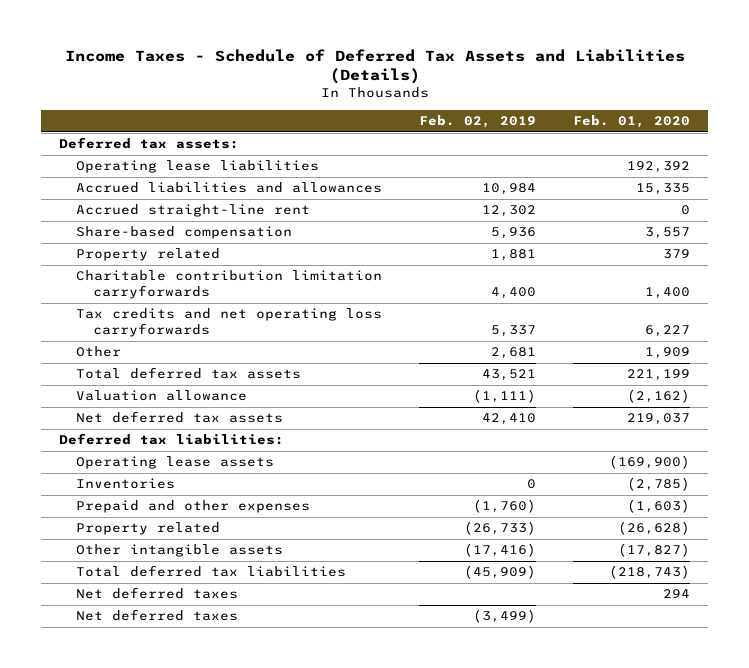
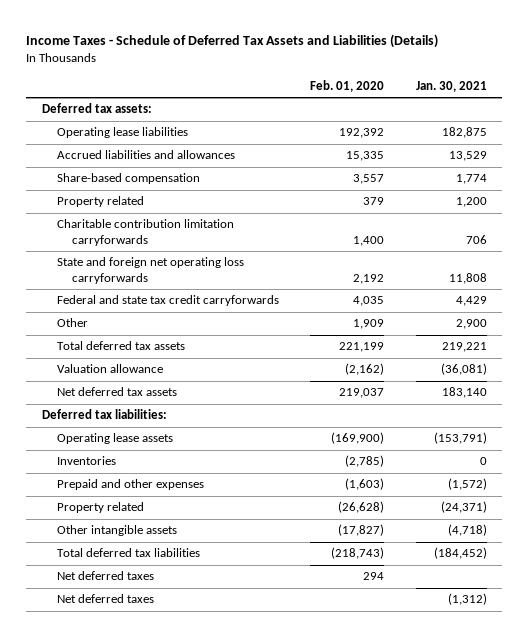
- | Feb. 02, 2019 | Feb. 01, 2020
+ | Feb. 01, 2020 | Jan. 30, 2021
- Accrued straight-line rent | 12,302 | 0
- Tax credits and net operating loss carryforwards | 5,337 | 6,227
+ State and foreign net operating loss carryforwards | 2,192 | 11,808
+ Federal and state tax credit carryforwards | 4,035 | 4,429

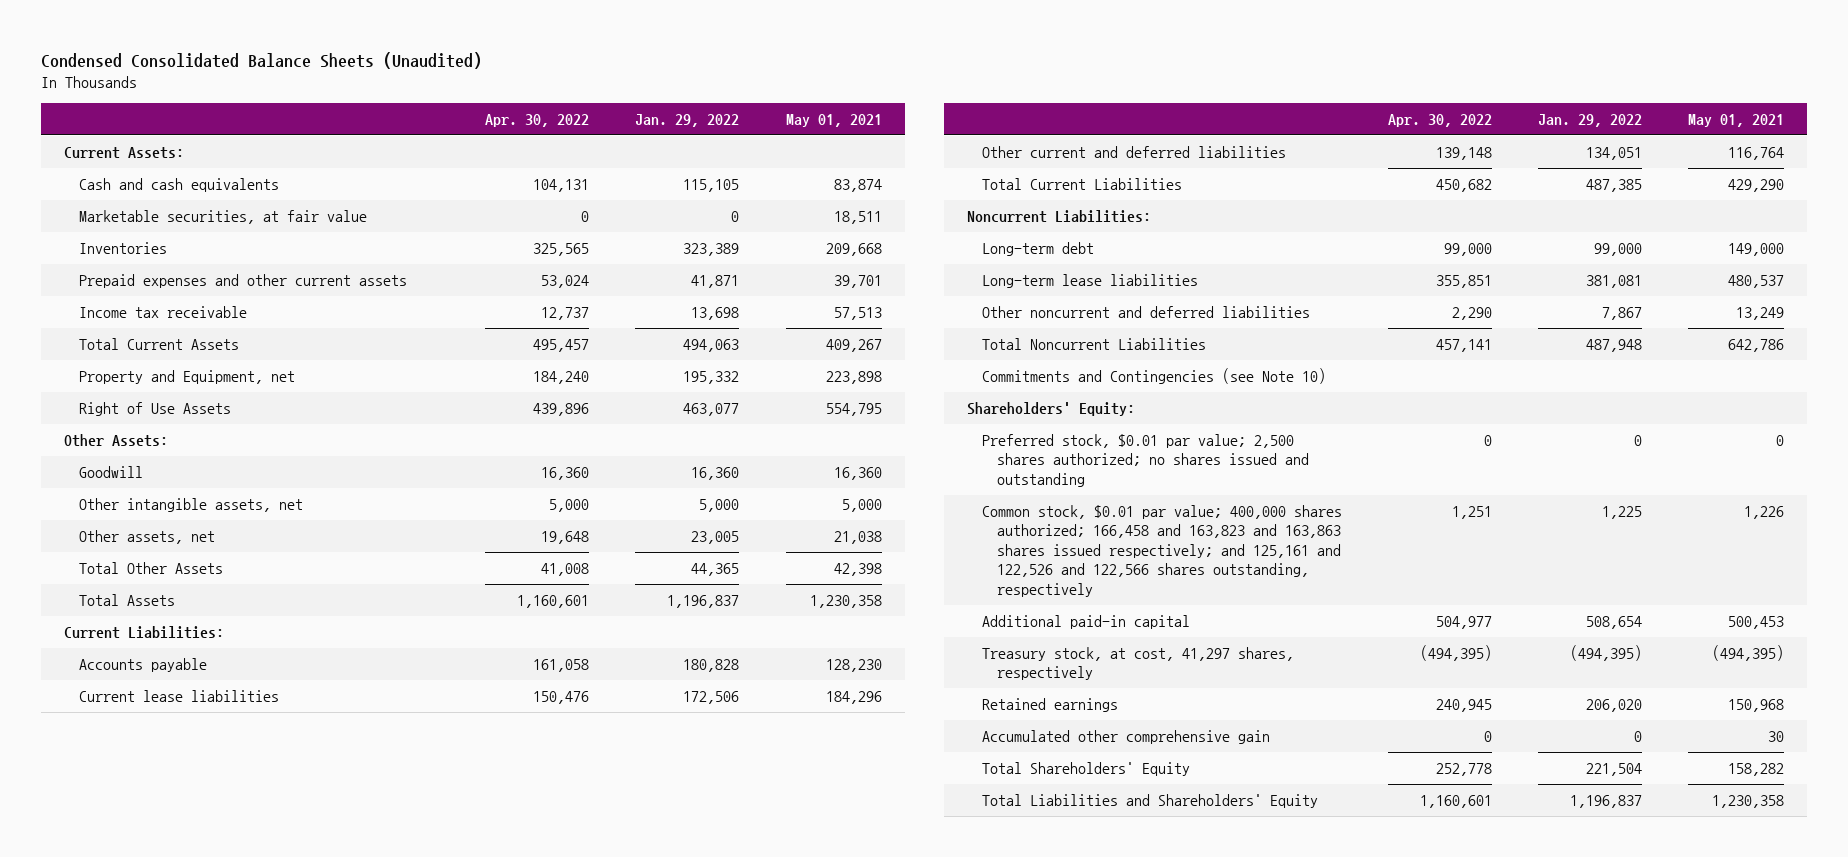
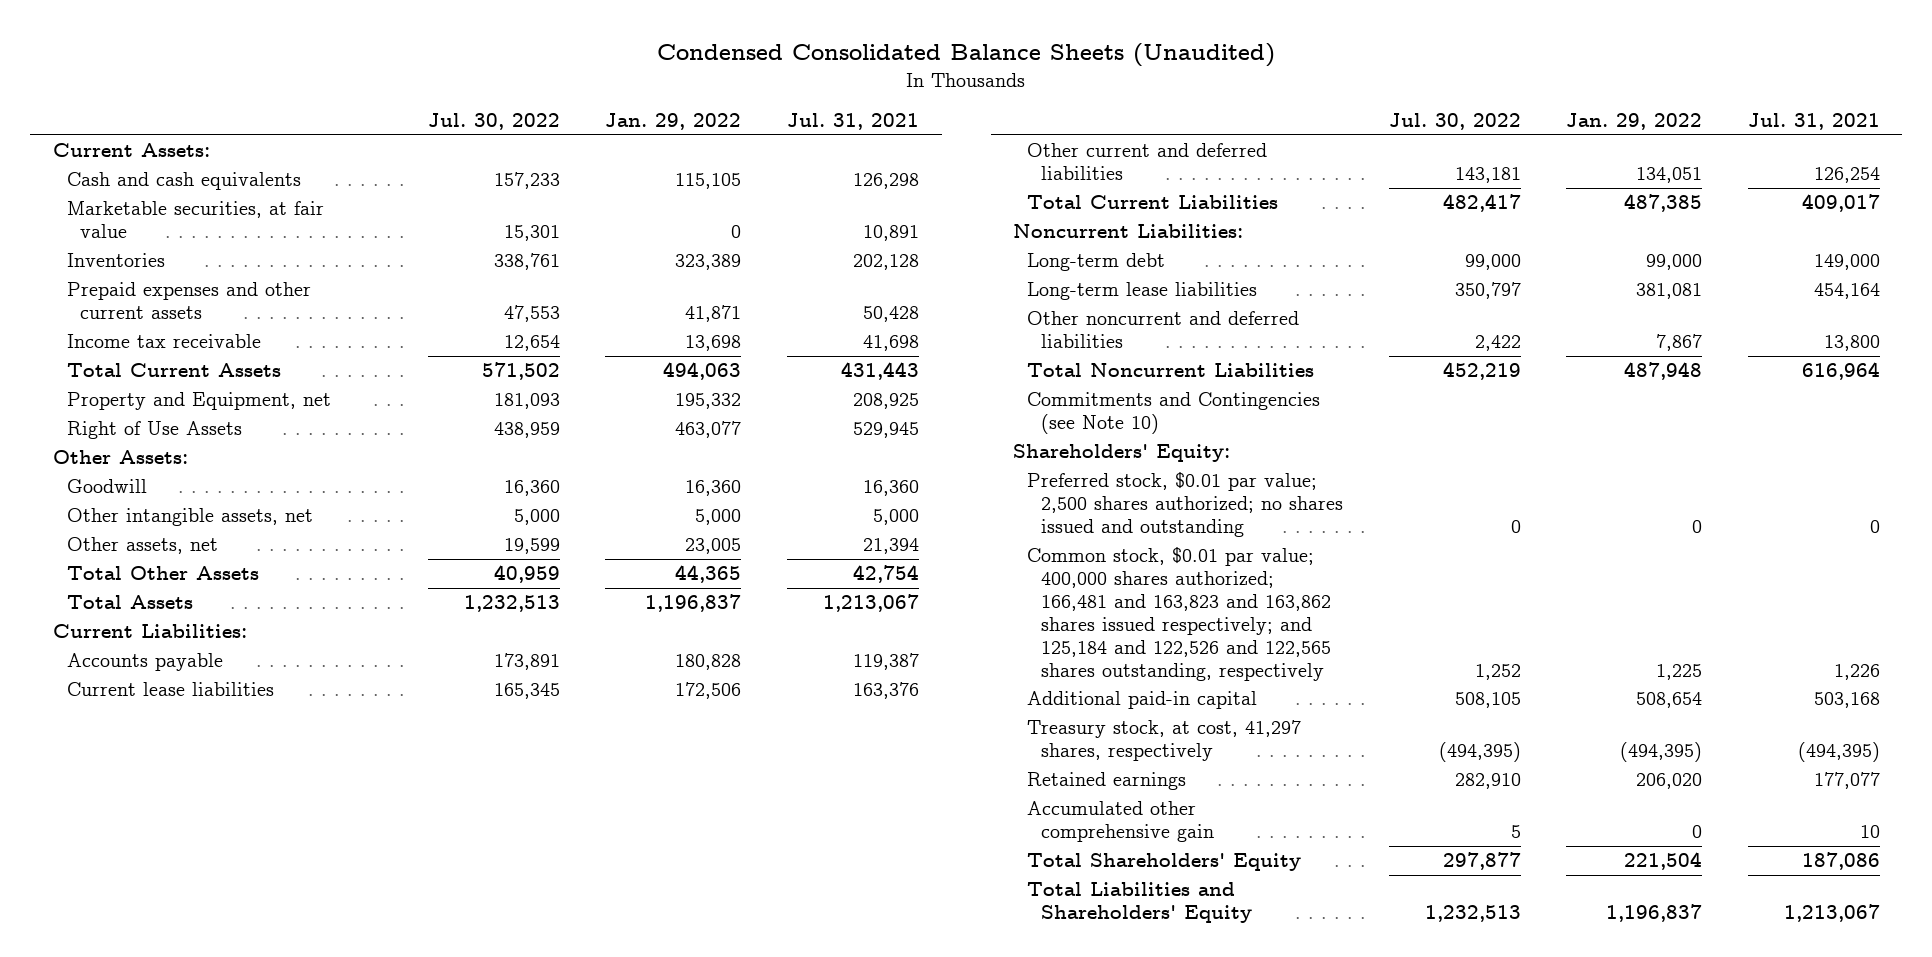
- | Apr. 30, 2022 | Jan. 29, 2022 | May 01, 2021
+ | Jul. 30, 2022 | Jan. 29, 2022 | Jul. 31, 2021
- Common stock, $0.01 par value; 400,000 shares authorized; 166,458 and 163,823 and 163,863 shares issued respectively; and 125,161 and 122,526 and 122,566 shares outstanding, respectively | 1,251 | 1,225 | 1,226
+ Common stock, $0.01 par value; 400,000 shares authorized; 166,481 and 163,823 and 163,862 shares issued respectively; and 125,184 and 122,526 and 122,565 shares outstanding, respectively | 1,252 | 1,225 | 1,226

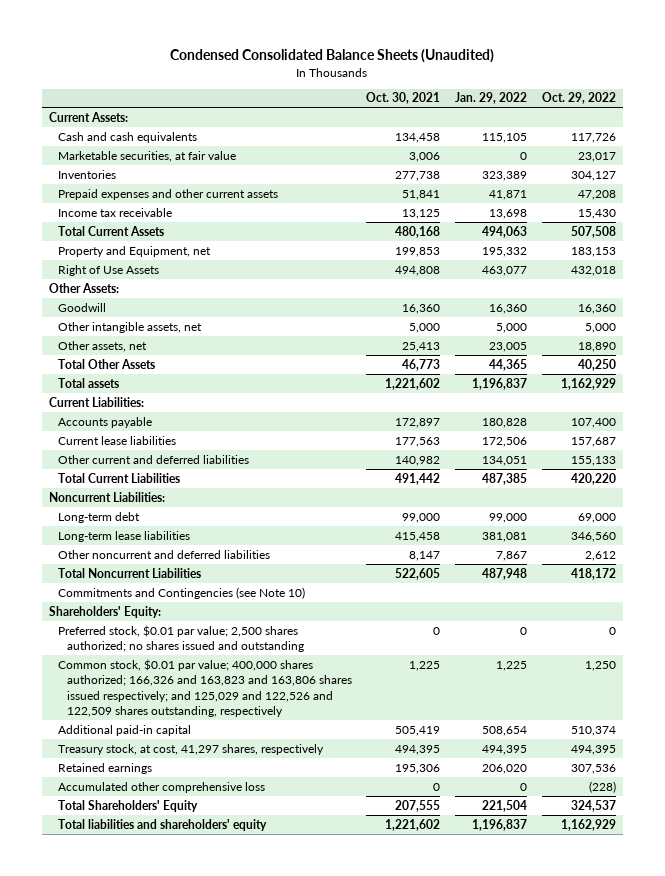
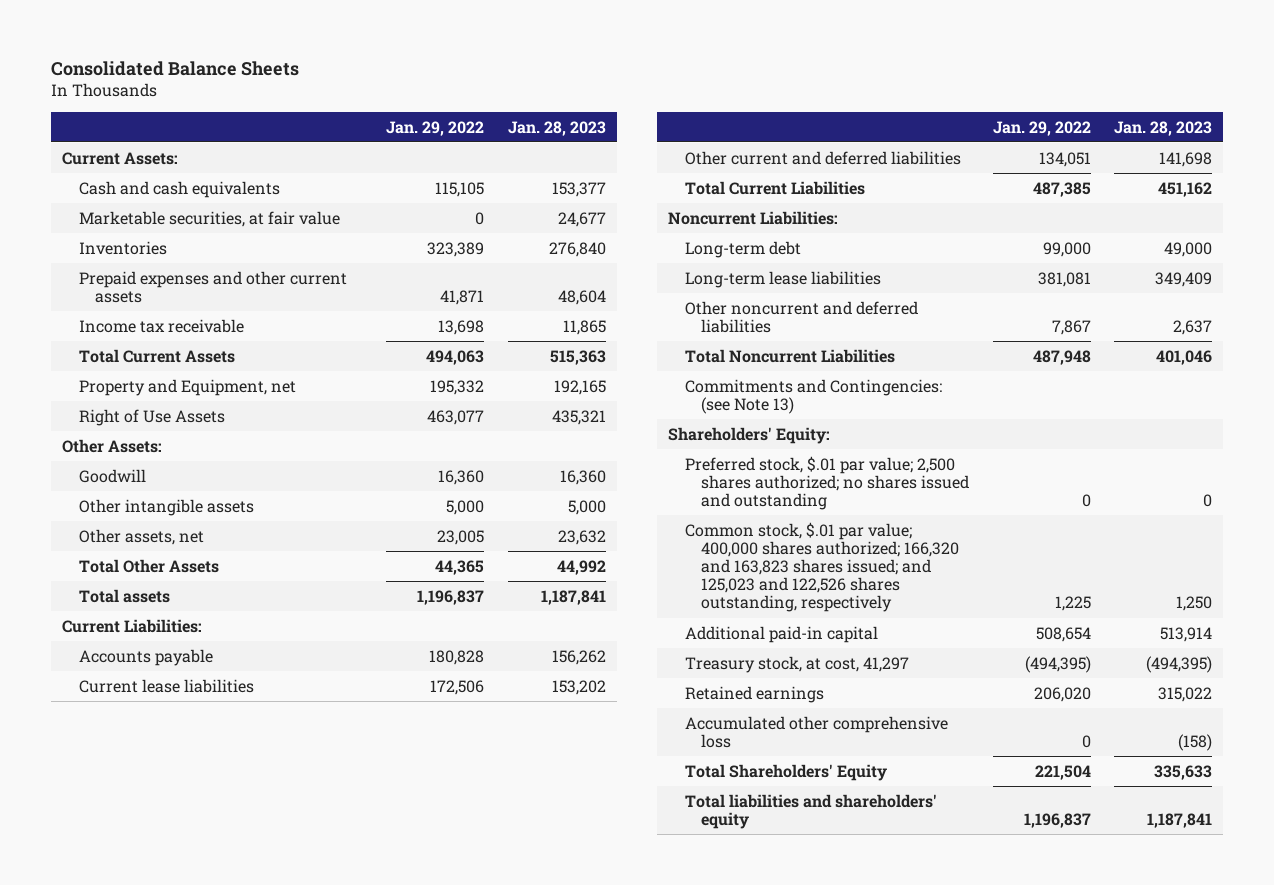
- Condensed Consolidated Balance Sheets (Unaudited)
+ Consolidated Balance Sheets
- | Oct. 30, 2021 | Jan. 29, 2022 | Oct. 29, 2022
+ | Jan. 29, 2022 | Jan. 28, 2023
- Other intangible assets, net | 5,000 | 5,000 | 5,000
+ Other intangible assets | 5,000 | 5,000
- Commitments and Contingencies (see Note 10)
+ Commitments and Contingencies: (see Note 13)
- Preferred stock, $0.01 par value; 2,500 shares authorized; no shares issued and outstanding | 0 | 0 | 0
- Common stock, $0.01 par value; 400,000 shares authorized; 166,326 and 163,823 and 163,806 shares issued respectively; and 125,029 and 122,526 and 122,509 shares outstanding, respectively | 1,225 | 1,225 | 1,250
+ Preferred stock, $.01 par value; 2,500 shares authorized; no shares issued and outstanding | 0 | 0
+ Common stock, $.01 par value; 400,000 shares authorized; 166,320 and 163,823 shares issued; and 125,023 and 122,526 shares outstanding, respectively | 1,225 | 1,250
- Treasury stock, at cost, 41,297 shares, respectively | 494,395 | 494,395 | 494,395
+ Treasury stock, at cost, 41,297 | (494,395) | (494,395)

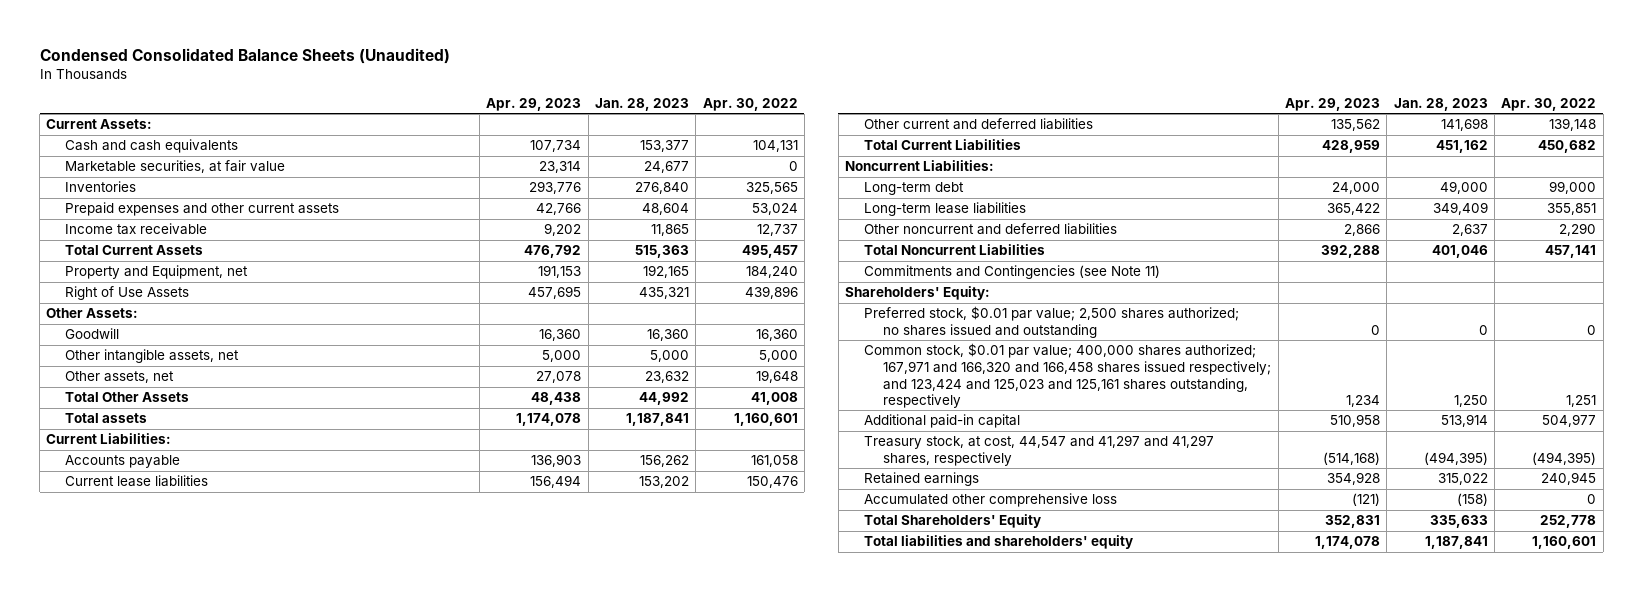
- Consolidated Balance Sheets
+ Condensed Consolidated Balance Sheets (Unaudited)
- | Jan. 29, 2022 | Jan. 28, 2023
+ | Apr. 29, 2023 | Jan. 28, 2023 | Apr. 30, 2022
- Other intangible assets | 5,000 | 5,000
+ Other intangible assets, net | 5,000 | 5,000 | 5,000
- Commitments and Contingencies: (see Note 13)
+ Commitments and Contingencies (see Note 11)
- Preferred stock, $.01 par value; 2,500 shares authorized; no shares issued and outstanding | 0 | 0
- Common stock, $.01 par value; 400,000 shares authorized; 166,320 and 163,823 shares issued; and 125,023 and 122,526 shares outstanding, respectively | 1,225 | 1,250
+ Preferred stock, $0.01 par value; 2,500 shares authorized; no shares issued and outstanding | 0 | 0 | 0
+ Common stock, $0.01 par value; 400,000 shares authorized; 167,971 and 166,320 and 166,458 shares issued respectively; and 123,424 and 125,023 and 125,161 shares outstanding, respectively | 1,234 | 1,250 | 1,251
- Treasury stock, at cost, 41,297 | (494,395) | (494,395)
+ Treasury stock, at cost, 44,547 and 41,297 and 41,297 shares, respectively | (514,168) | (494,395) | (494,395)

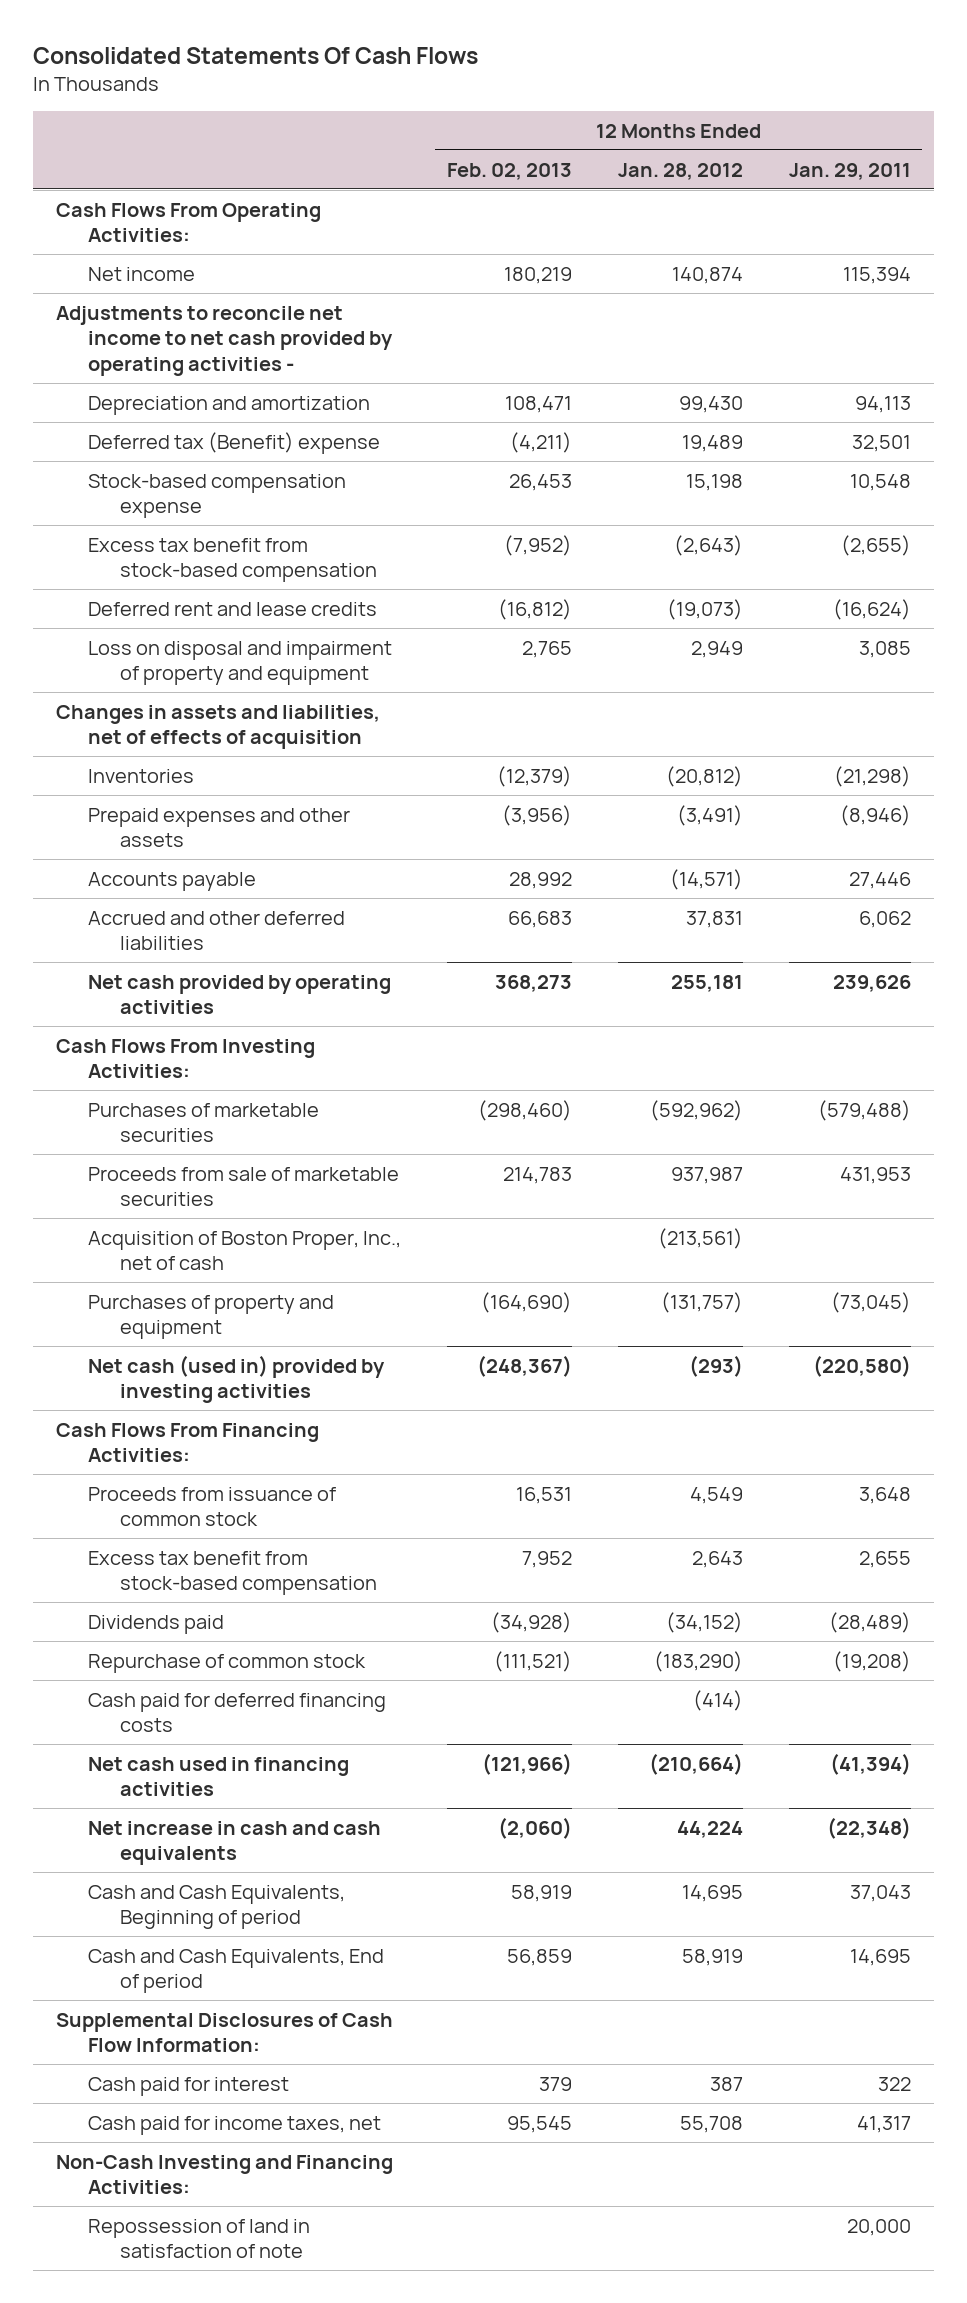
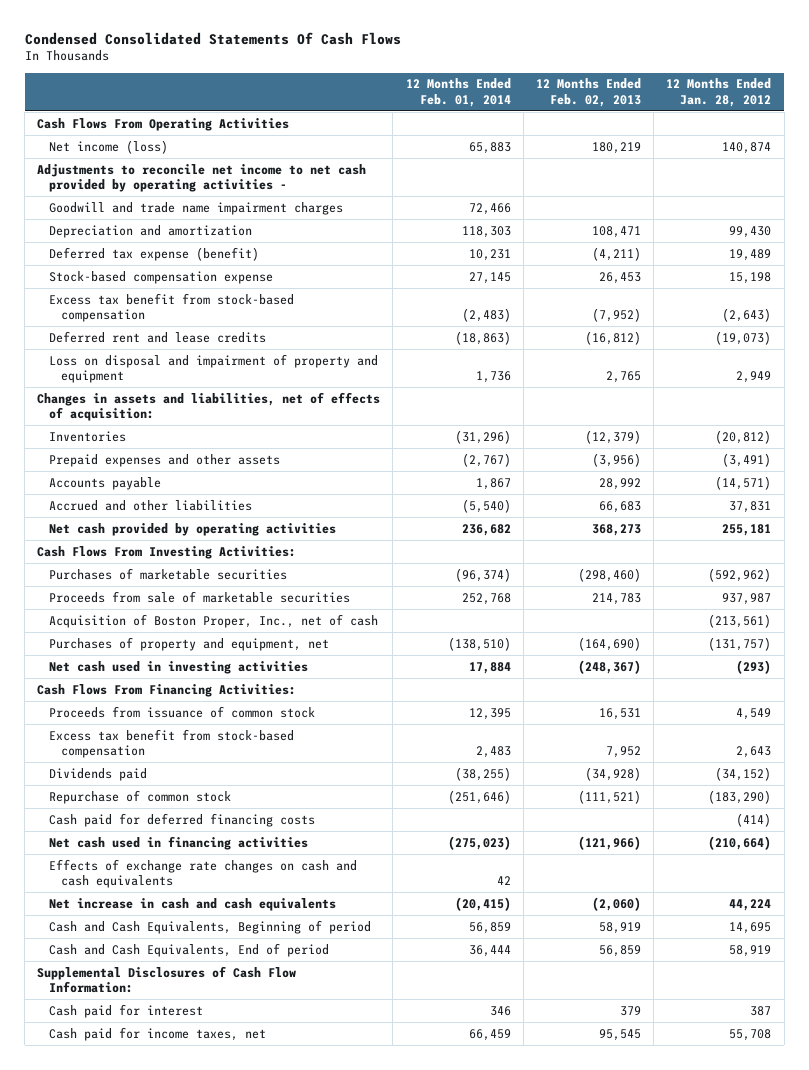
- Consolidated Statements Of Cash Flows
+ Condensed Consolidated Statements Of Cash Flows
- | 12 Months Ended Feb. 02, 2013 | 12 Months Ended Jan. 28, 2012 | 12 Months Ended Jan. 29, 2011
+ | 12 Months Ended Feb. 01, 2014 | 12 Months Ended Feb. 02, 2013 | 12 Months Ended Jan. 28, 2012
- Cash Flows From Operating Activities:
- Net income | 180,219 | 140,874 | 115,394
+ Cash Flows From Operating Activities
+ Net income (loss) | 65,883 | 180,219 | 140,874
+ Goodwill and trade name impairment charges | 72,466 | |
- Deferred tax (Benefit) expense | (4,211) | 19,489 | 32,501
+ Deferred tax expense (benefit) | 10,231 | (4,211) | 19,489
- Changes in assets and liabilities, net of effects of acquisition
+ Changes in assets and liabilities, net of effects of acquisition:
- Accrued and other deferred liabilities | 66,683 | 37,831 | 6,062
+ Accrued and other liabilities | (5,540) | 66,683 | 37,831
- Purchases of property and equipment | (164,690) | (131,757) | (73,045)
- Net cash (used in) provided by investing activities | (248,367) | (293) | (220,580)
+ Purchases of property and equipment, net | (138,510) | (164,690) | (131,757)
+ Net cash used in investing activities | 17,884 | (248,367) | (293)
+ Effects of exchange rate changes on cash and cash equivalents | 42 | |
- Non-Cash Investing and Financing Activities:
- Repossession of land in satisfaction of note | | | 20,000

